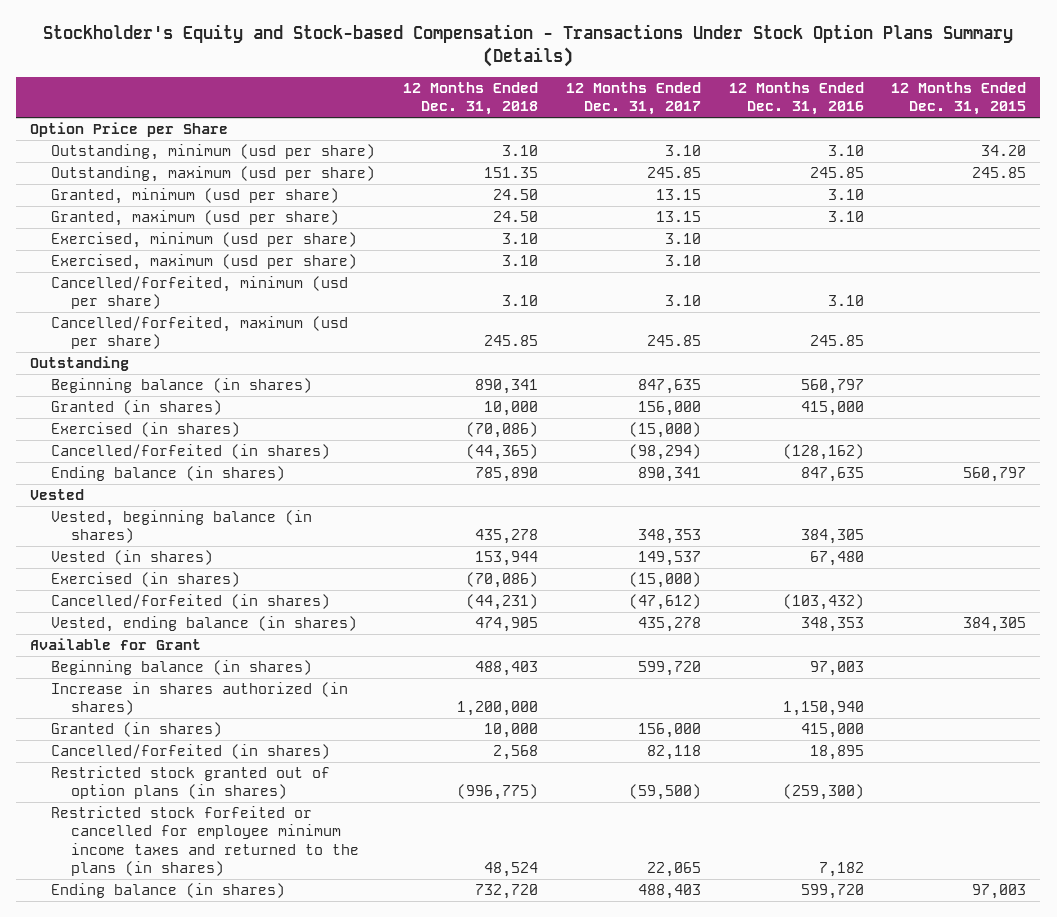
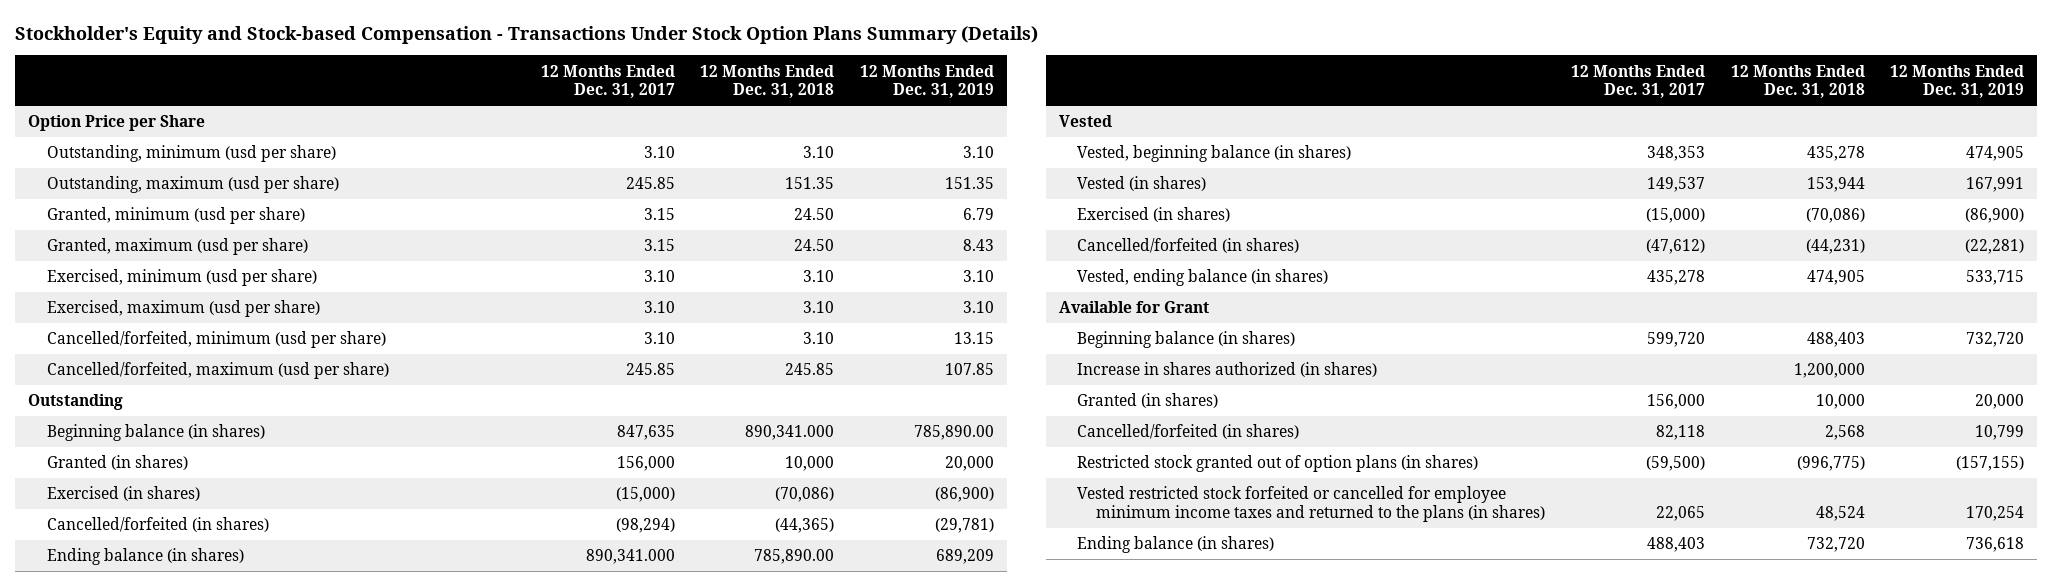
- | 12 Months Ended Dec. 31, 2018 | 12 Months Ended Dec. 31, 2017 | 12 Months Ended Dec. 31, 2016 | 12 Months Ended Dec. 31, 2015
+ | 12 Months Ended Dec. 31, 2017 | 12 Months Ended Dec. 31, 2018 | 12 Months Ended Dec. 31, 2019
- Granted, minimum (usd per share) | 24.50 | 13.15 | 3.10 |
- Granted, maximum (usd per share) | 24.50 | 13.15 | 3.10 |
+ Granted, minimum (usd per share) | 3.15 | 24.50 | 6.79
+ Granted, maximum (usd per share) | 3.15 | 24.50 | 8.43
- Beginning balance (in shares) | 890,341 | 847,635 | 560,797 |
+ Beginning balance (in shares) | 847,635 | 890,341.000 | 785,890.00
- Ending balance (in shares) | 785,890 | 890,341 | 847,635 | 560,797
+ Ending balance (in shares) | 890,341.000 | 785,890.00 | 689,209
- Restricted stock forfeited or cancelled for employee minimum income taxes and returned to the plans (in shares) | 48,524 | 22,065 | 7,182 |
+ Vested restricted stock forfeited or cancelled for employee minimum income taxes and returned to the plans (in shares) | 22,065 | 48,524 | 170,254

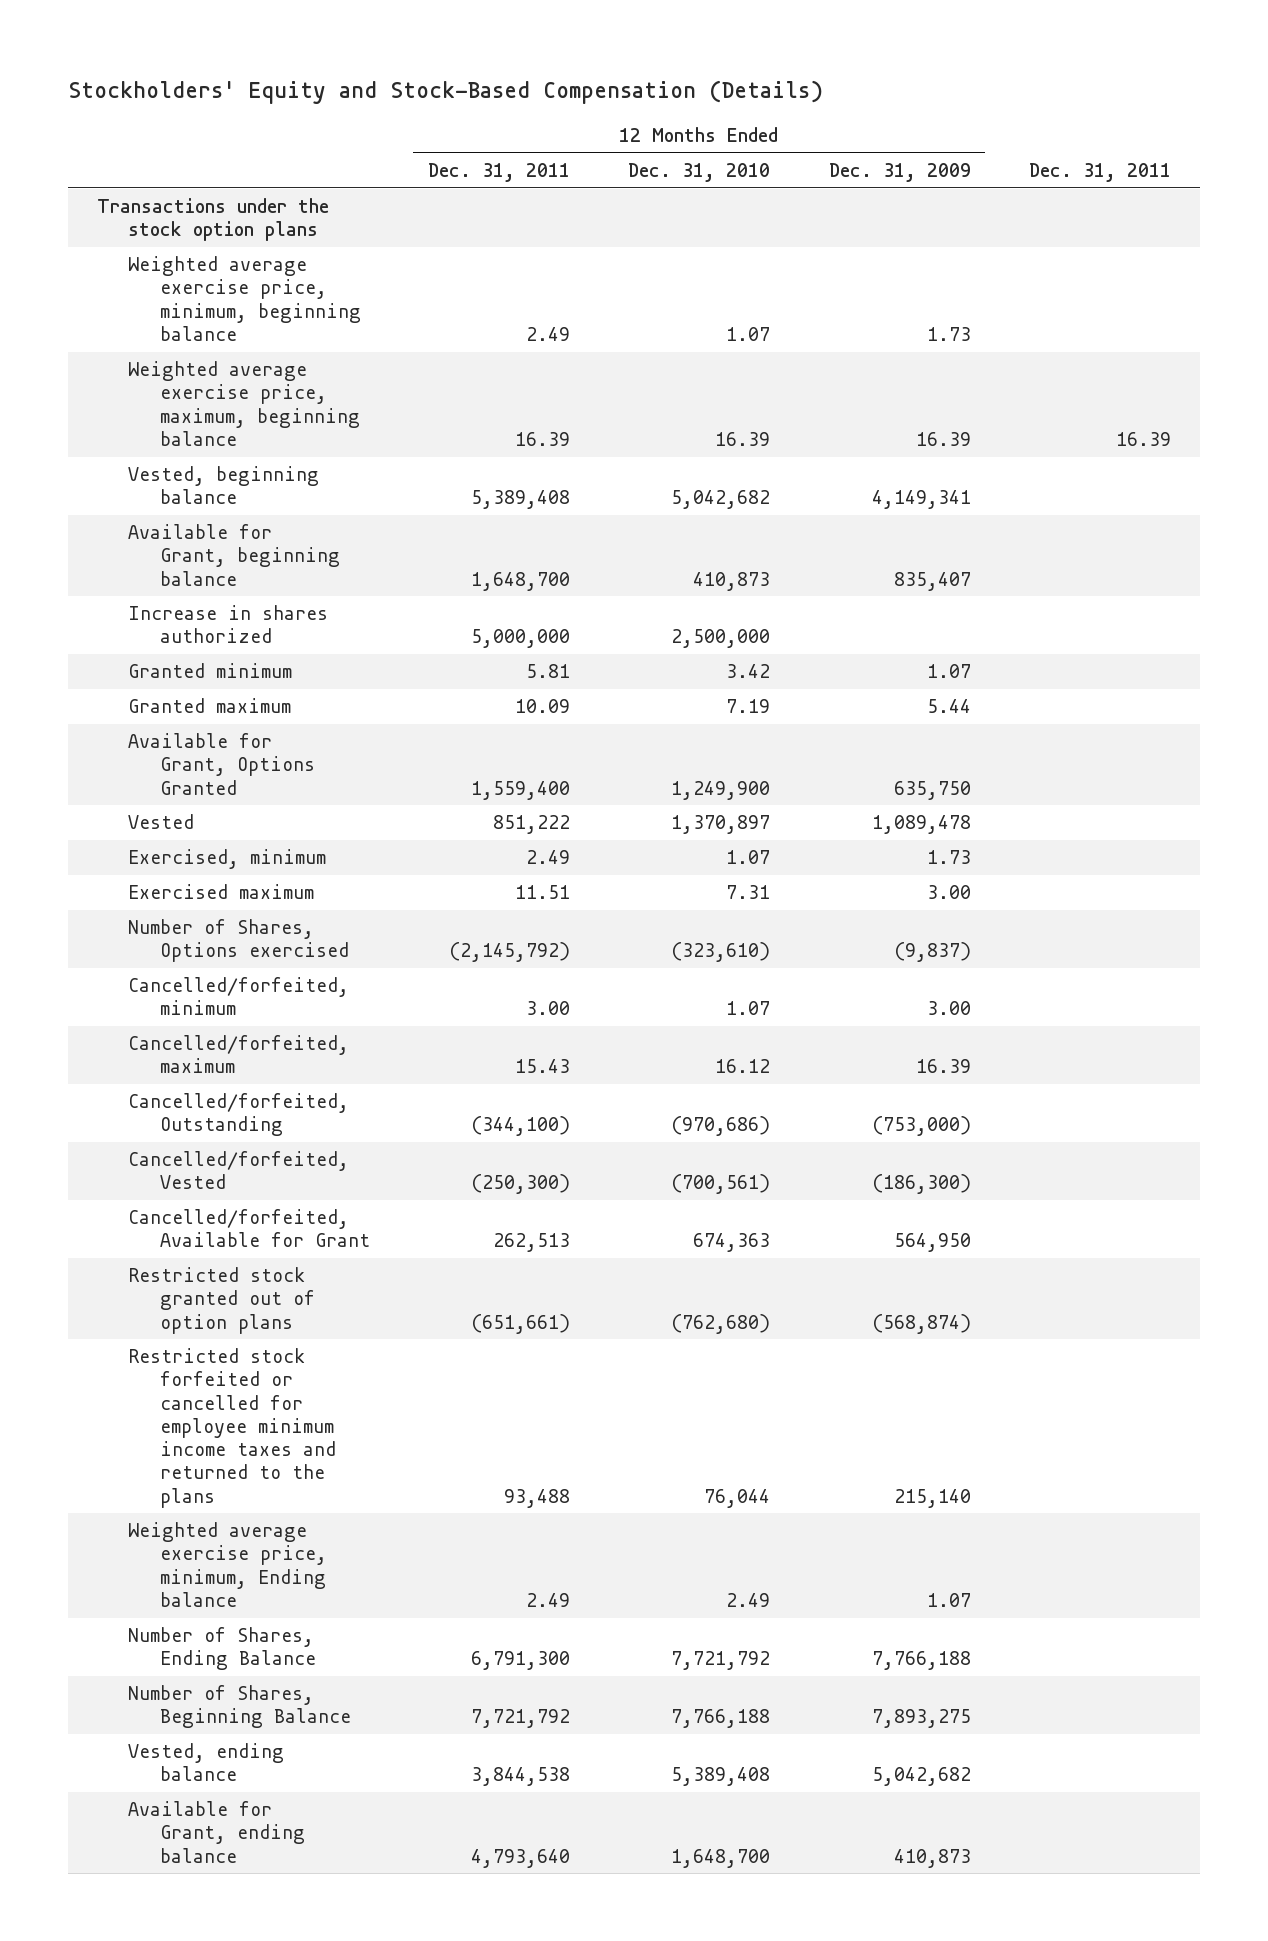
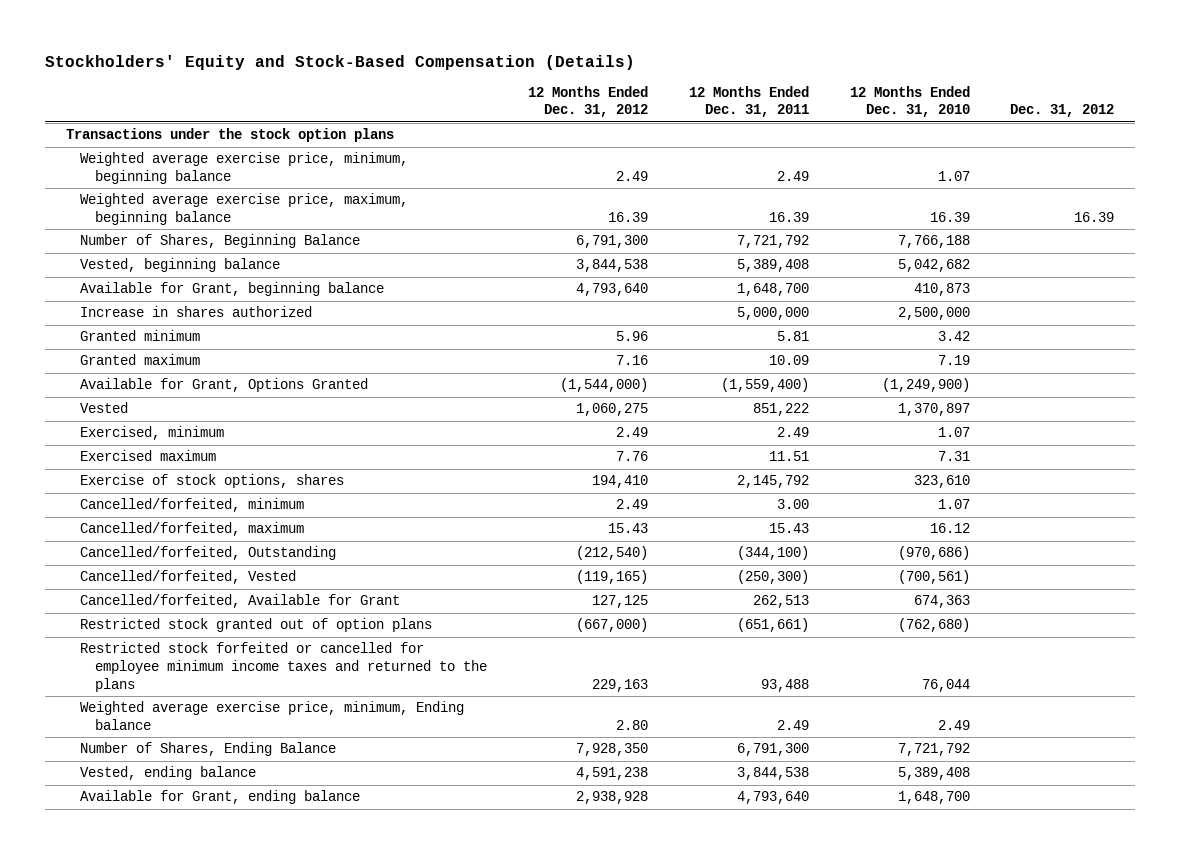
- | 12 Months Ended Dec. 31, 2011 | 12 Months Ended Dec. 31, 2010 | 12 Months Ended Dec. 31, 2009 | Dec. 31, 2011
+ | 12 Months Ended Dec. 31, 2012 | 12 Months Ended Dec. 31, 2011 | 12 Months Ended Dec. 31, 2010 | Dec. 31, 2012
moved up: Number of Shares, Beginning Balance | 6,791,300 | 7,721,792 | 7,766,188 |
- Available for Grant, Options Granted | 1,559,400 | 1,249,900 | 635,750 |
+ Available for Grant, Options Granted | (1,544,000) | (1,559,400) | (1,249,900) |
- Number of Shares, Options exercised | (2,145,792) | (323,610) | (9,837) |
+ Exercise of stock options, shares | 194,410 | 2,145,792 | 323,610 |

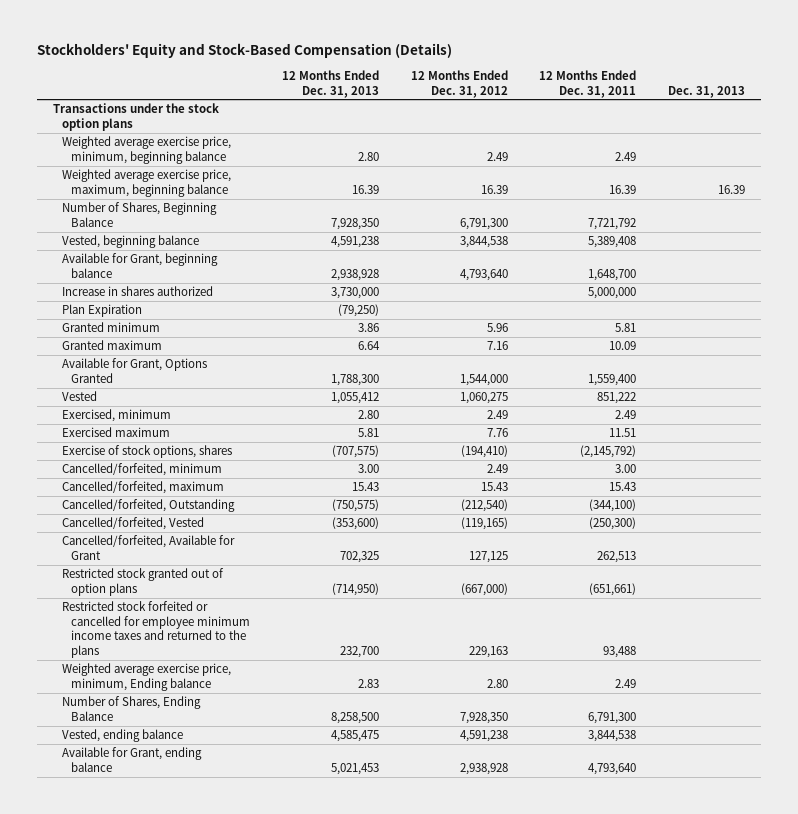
- | 12 Months Ended Dec. 31, 2012 | 12 Months Ended Dec. 31, 2011 | 12 Months Ended Dec. 31, 2010 | Dec. 31, 2012
+ | 12 Months Ended Dec. 31, 2013 | 12 Months Ended Dec. 31, 2012 | 12 Months Ended Dec. 31, 2011 | Dec. 31, 2013
+ Plan Expiration | (79,250) | | |
- Available for Grant, Options Granted | (1,544,000) | (1,559,400) | (1,249,900) |
+ Available for Grant, Options Granted | 1,788,300 | 1,544,000 | 1,559,400 |
- Exercise of stock options, shares | 194,410 | 2,145,792 | 323,610 |
+ Exercise of stock options, shares | (707,575) | (194,410) | (2,145,792) |

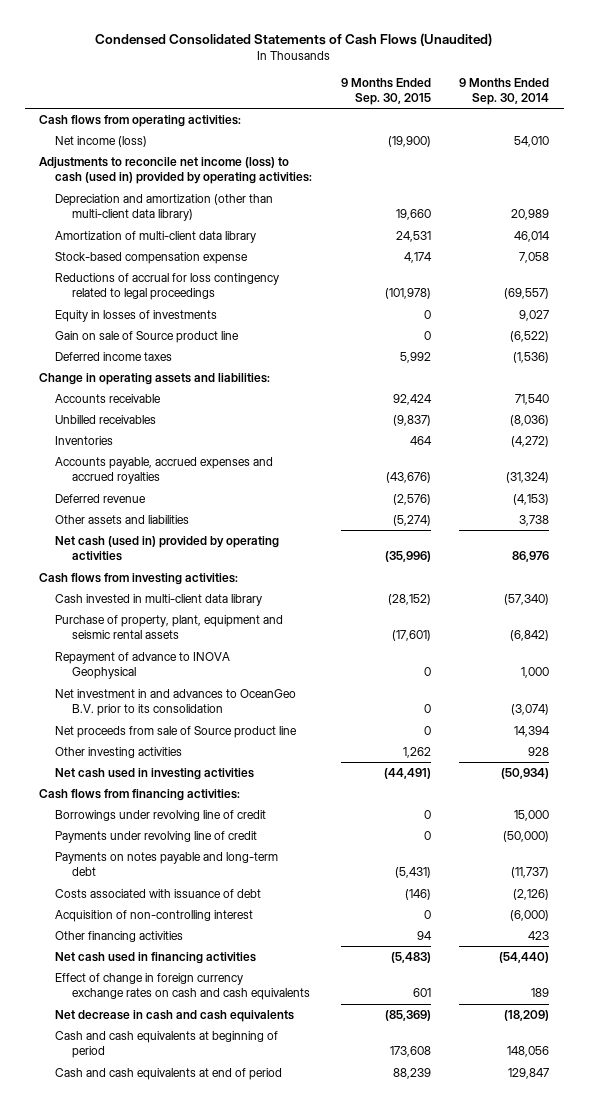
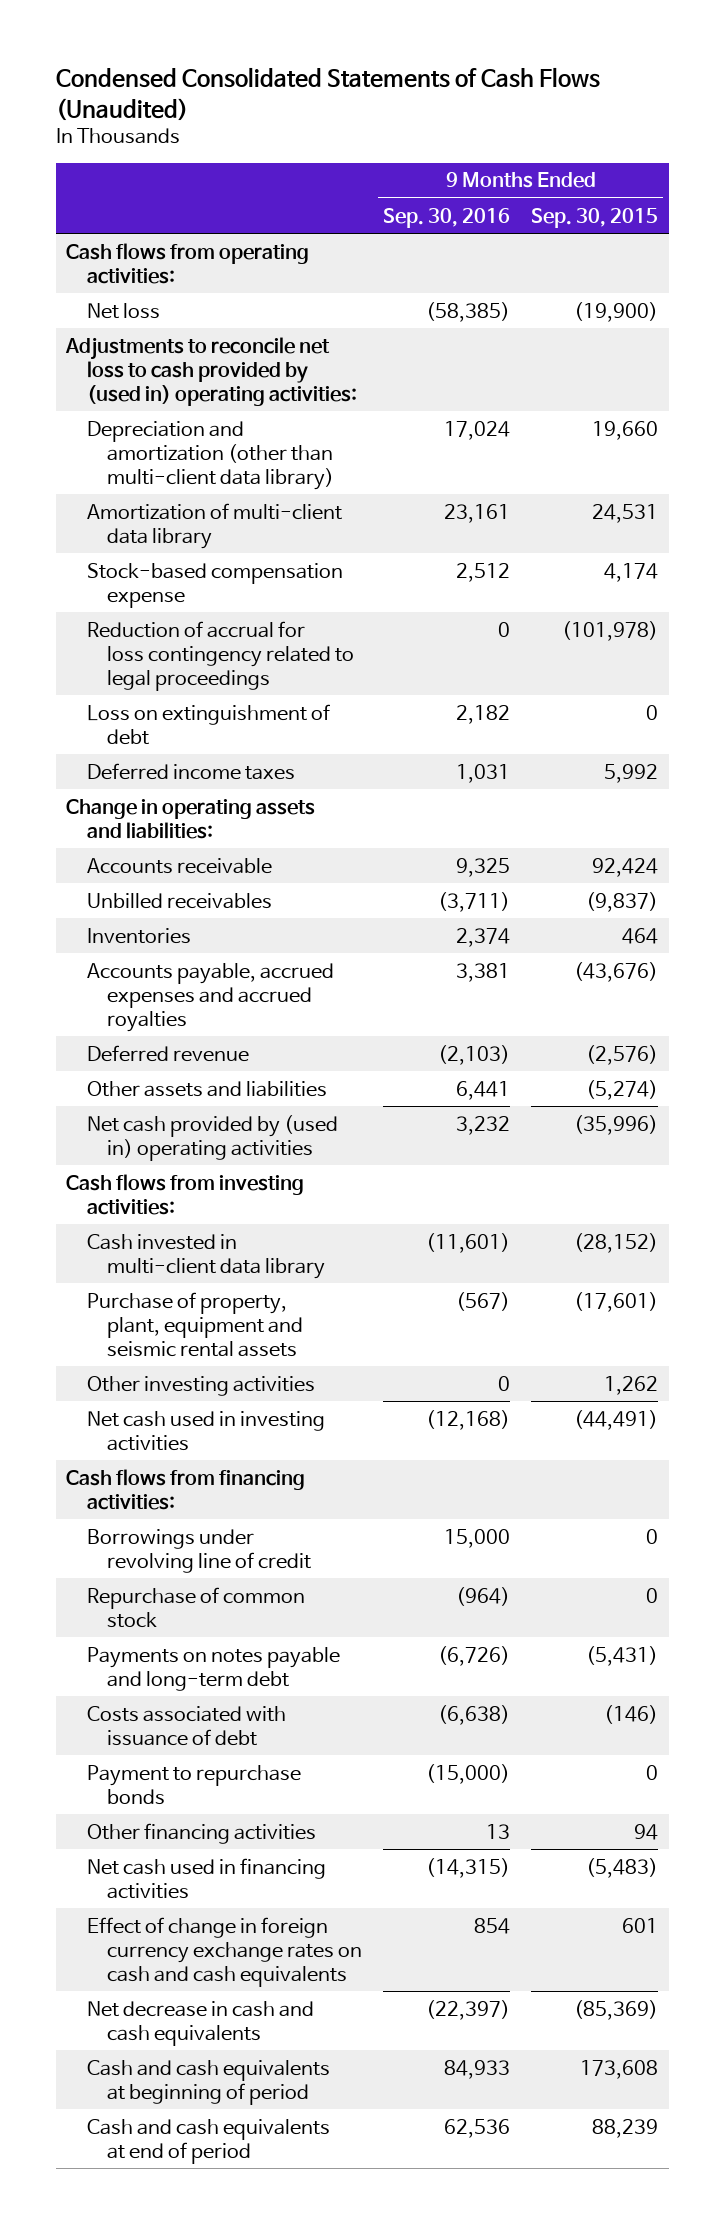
- | 9 Months Ended Sep. 30, 2015 | 9 Months Ended Sep. 30, 2014
+ | 9 Months Ended Sep. 30, 2016 | 9 Months Ended Sep. 30, 2015
- Net income (loss) | (19,900) | 54,010
- Adjustments to reconcile net income (loss) to cash (used in) provided by operating activities:
+ Net loss | (58,385) | (19,900)
+ Adjustments to reconcile net loss to cash provided by (used in) operating activities:
- Reductions of accrual for loss contingency related to legal proceedings | (101,978) | (69,557)
- Equity in losses of investments | 0 | 9,027
- Gain on sale of Source product line | 0 | (6,522)
+ Reduction of accrual for loss contingency related to legal proceedings | 0 | (101,978)
+ Loss on extinguishment of debt | 2,182 | 0
- Net cash (used in) provided by operating activities | (35,996) | 86,976
+ Net cash provided by (used in) operating activities | 3,232 | (35,996)
- Repayment of advance to INOVA Geophysical | 0 | 1,000
- Net investment in and advances to OceanGeo B.V. prior to its consolidation | 0 | (3,074)
- Net proceeds from sale of Source product line | 0 | 14,394
- Payments under revolving line of credit | 0 | (50,000)
+ Repurchase of common stock | (964) | 0
- Acquisition of non-controlling interest | 0 | (6,000)
+ Payment to repurchase bonds | (15,000) | 0

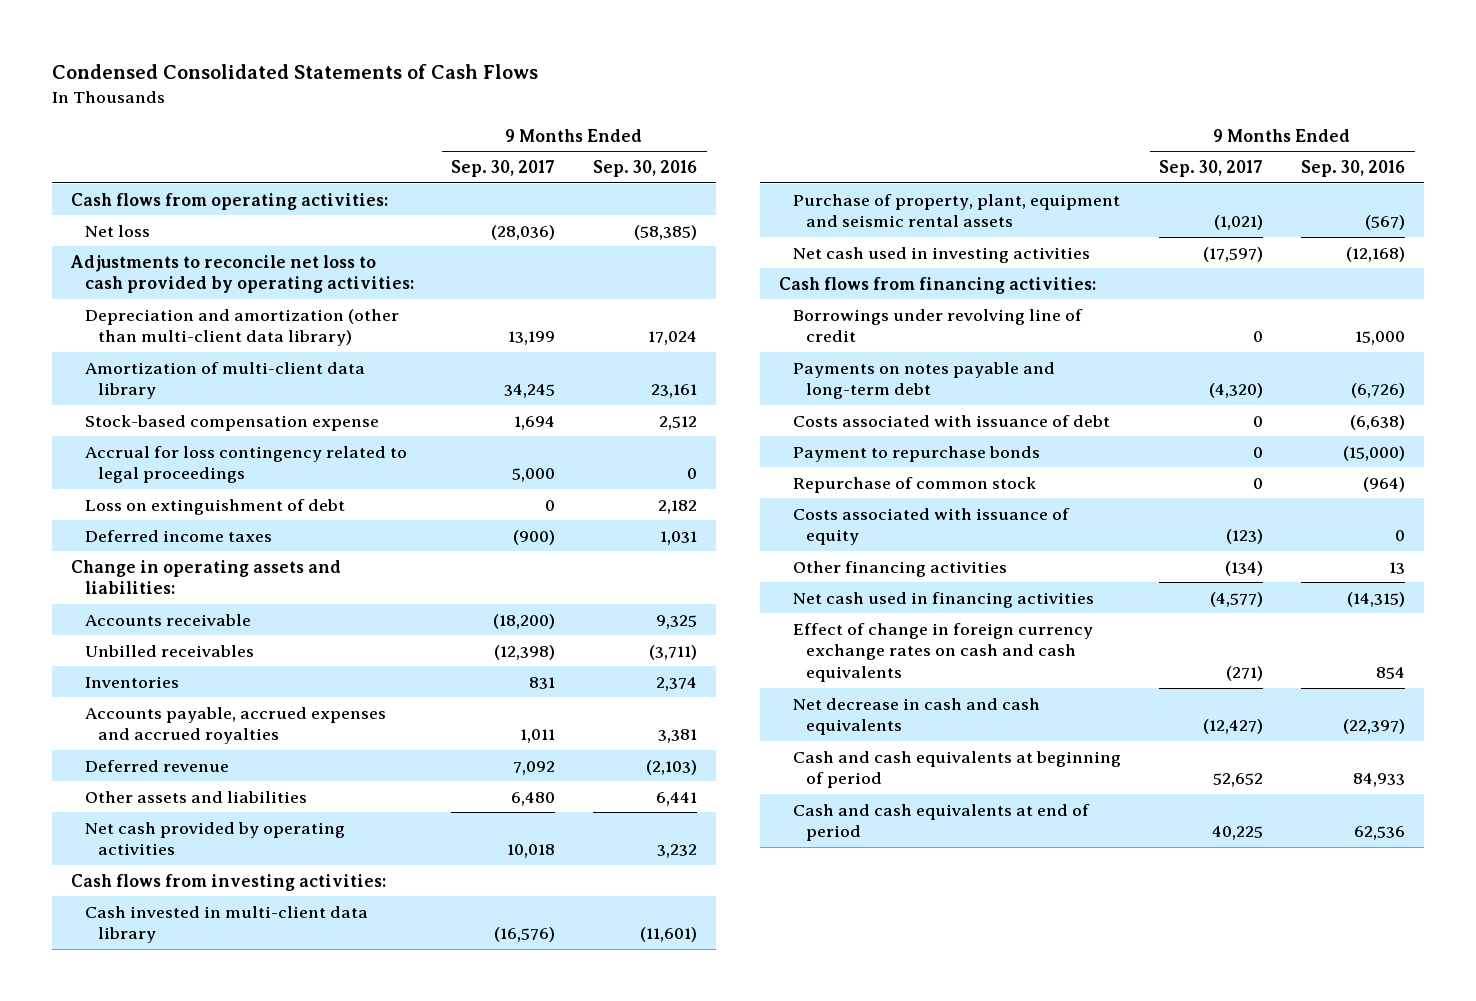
- Condensed Consolidated Statements of Cash Flows (Unaudited)
+ Condensed Consolidated Statements of Cash Flows
- | 9 Months Ended Sep. 30, 2016 | 9 Months Ended Sep. 30, 2015
+ | 9 Months Ended Sep. 30, 2017 | 9 Months Ended Sep. 30, 2016
- Adjustments to reconcile net loss to cash provided by (used in) operating activities:
+ Adjustments to reconcile net loss to cash provided by operating activities:
- Reduction of accrual for loss contingency related to legal proceedings | 0 | (101,978)
+ Accrual for loss contingency related to legal proceedings | 5,000 | 0
- Net cash provided by (used in) operating activities | 3,232 | (35,996)
+ Net cash provided by operating activities | 10,018 | 3,232
- Other investing activities | 0 | 1,262
moved down: Repurchase of common stock | 0 | (964)
+ Costs associated with issuance of equity | (123) | 0

